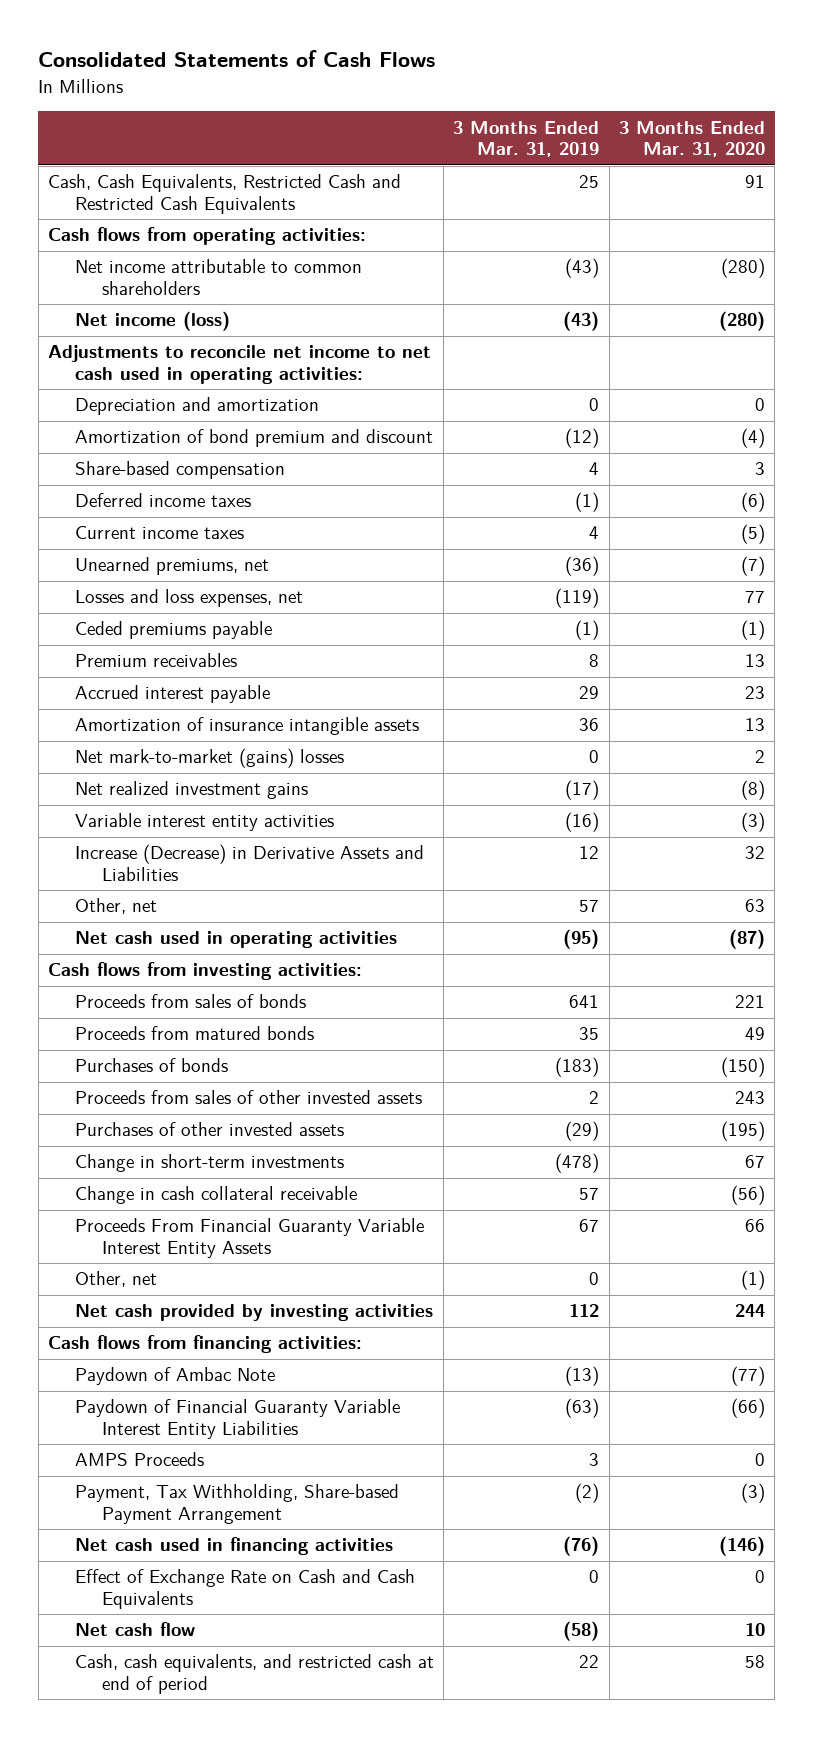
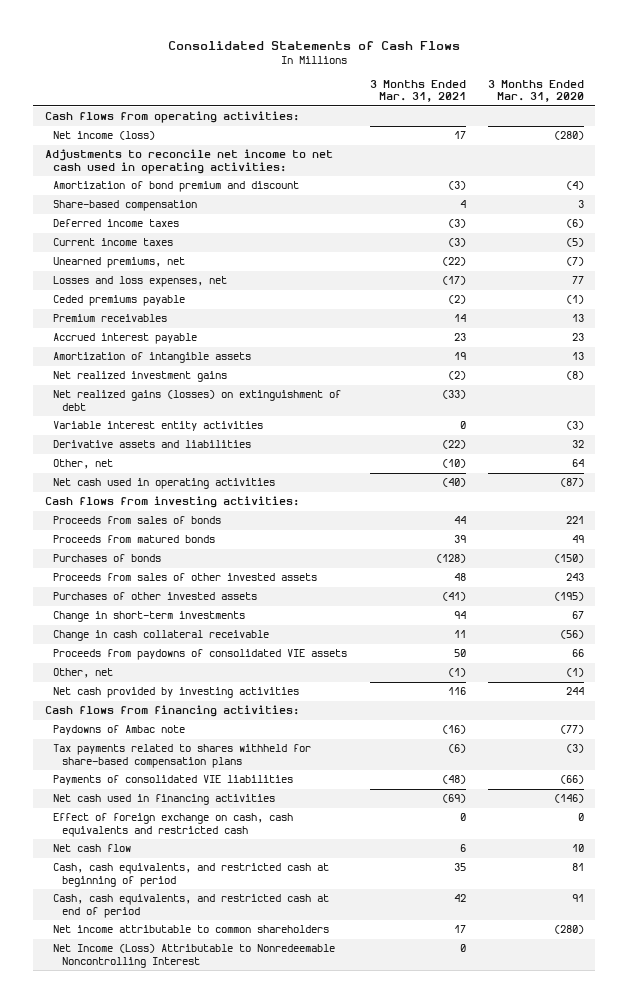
- | 3 Months Ended Mar. 31, 2019 | 3 Months Ended Mar. 31, 2020
+ | 3 Months Ended Mar. 31, 2021 | 3 Months Ended Mar. 31, 2020
- Cash, Cash Equivalents, Restricted Cash and Restricted Cash Equivalents | 25 | 91
- Depreciation and amortization | 0 | 0
- Amortization of insurance intangible assets | 36 | 13
- Net mark-to-market (gains) losses | 0 | 2
+ Amortization of intangible assets | 19 | 13
+ Net realized gains (losses) on extinguishment of debt | (33) |
- Increase (Decrease) in Derivative Assets and Liabilities | 12 | 32
- Other, net | 57 | 63
+ Derivative assets and liabilities | (22) | 32
+ Other, net | (10) | 64
- Proceeds From Financial Guaranty Variable Interest Entity Assets | 67 | 66
+ Proceeds from paydowns of consolidated VIE assets | 50 | 66
- Paydown of Ambac Note | (13) | (77)
- Paydown of Financial Guaranty Variable Interest Entity Liabilities | (63) | (66)
- AMPS Proceeds | 3 | 0
- Payment, Tax Withholding, Share-based Payment Arrangement | (2) | (3)
+ Paydowns of Ambac note | (16) | (77)
+ Tax payments related to shares withheld for share-based compensation plans | (6) | (3)
+ Payments of consolidated VIE liabilities | (48) | (66)
- Effect of Exchange Rate on Cash and Cash Equivalents | 0 | 0
+ Effect of foreign exchange on cash, cash equivalents and restricted cash | 0 | 0
- Cash, cash equivalents, and restricted cash at end of period | 22 | 58
+ Cash, cash equivalents, and restricted cash at beginning of period | 35 | 81
+ Cash, cash equivalents, and restricted cash at end of period | 42 | 91
moved down: Net income attributable to common shareholders | 17 | (280)
+ Net Income (Loss) Attributable to Nonredeemable Noncontrolling Interest | 0 |

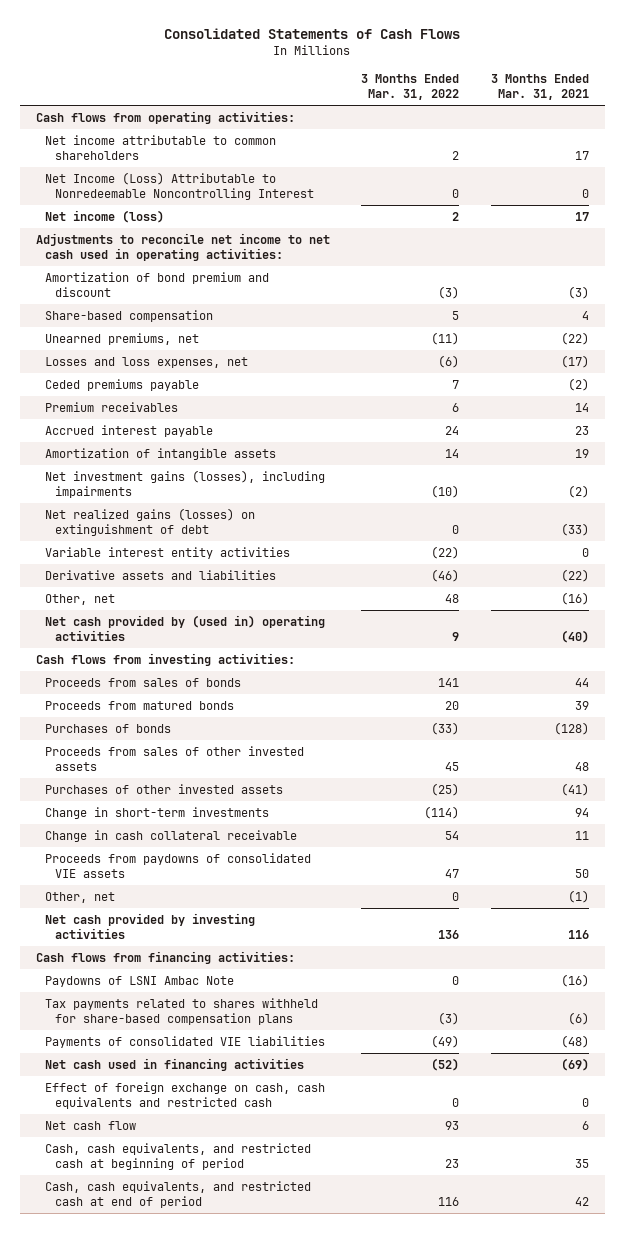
- | 3 Months Ended Mar. 31, 2021 | 3 Months Ended Mar. 31, 2020
+ | 3 Months Ended Mar. 31, 2022 | 3 Months Ended Mar. 31, 2021
moved up: Net income attributable to common shareholders | 2 | 17
moved up: Net Income (Loss) Attributable to Nonredeemable Noncontrolling Interest | 0 | 0
- Deferred income taxes | (3) | (6)
- Current income taxes | (3) | (5)
- Net realized investment gains | (2) | (8)
+ Net investment gains (losses), including impairments | (10) | (2)
- Other, net | (10) | 64
- Net cash used in operating activities | (40) | (87)
+ Other, net | 48 | (16)
+ Net cash provided by (used in) operating activities | 9 | (40)
- Paydowns of Ambac note | (16) | (77)
+ Paydowns of LSNI Ambac Note | 0 | (16)

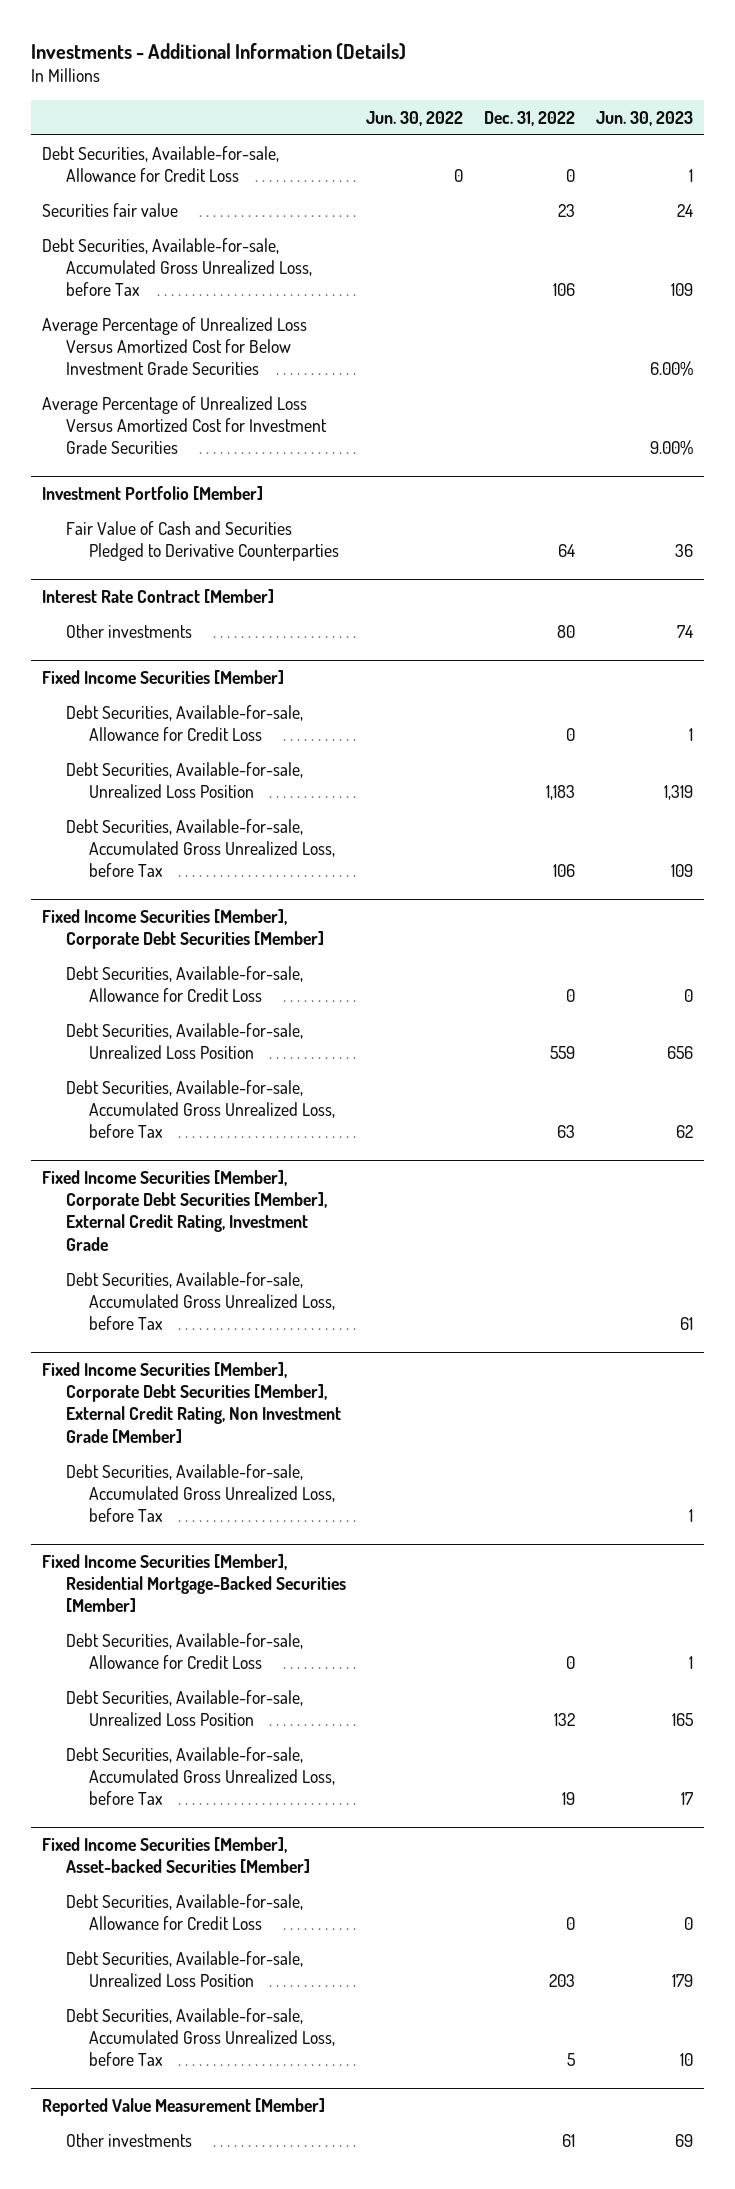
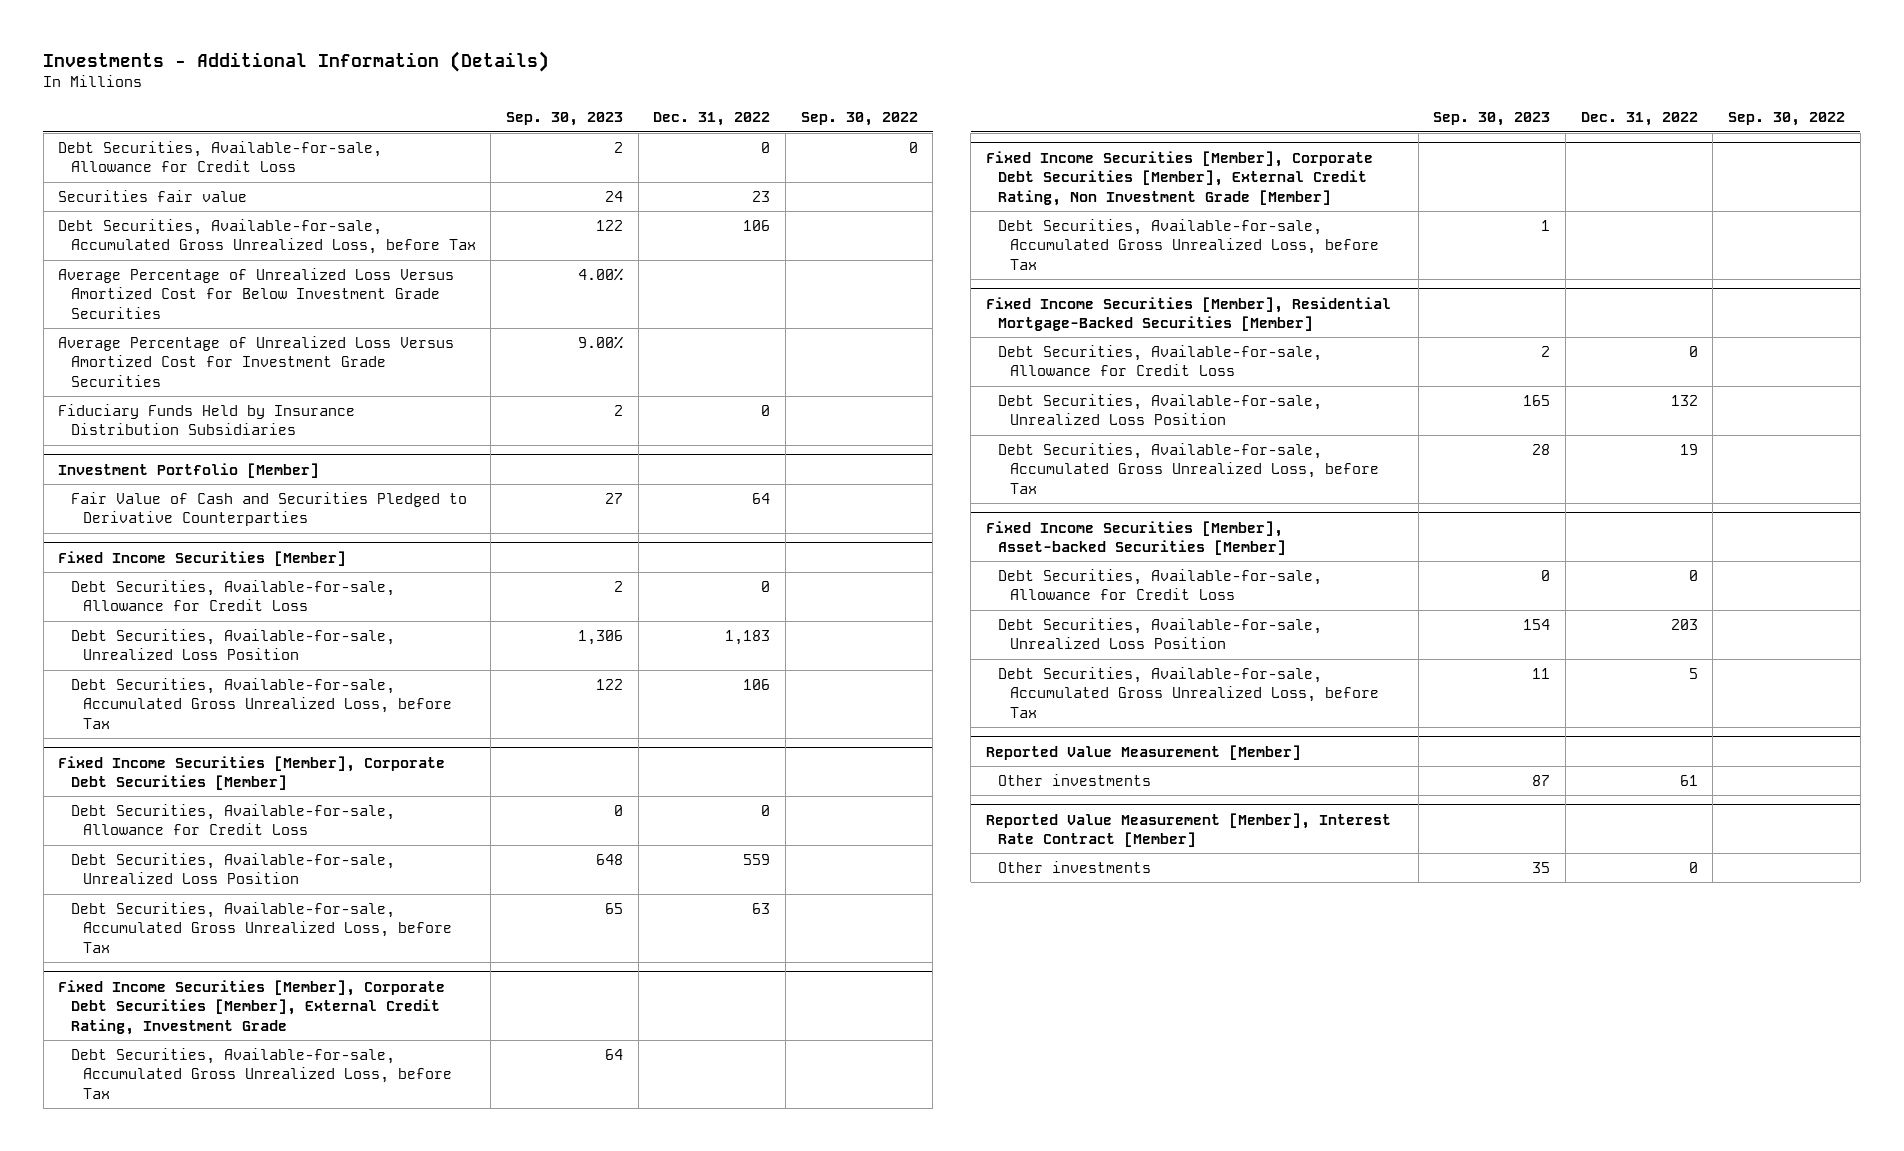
- | Jun. 30, 2022 | Dec. 31, 2022 | Jun. 30, 2023
+ | Sep. 30, 2023 | Dec. 31, 2022 | Sep. 30, 2022
+ Fiduciary Funds Held by Insurance Distribution Subsidiaries | 2 | 0 |
- Interest Rate Contract [Member]
- Other investments | | 80 | 74
+ Reported Value Measurement [Member], Interest Rate Contract [Member]
+ Other investments | 35 | 0 |

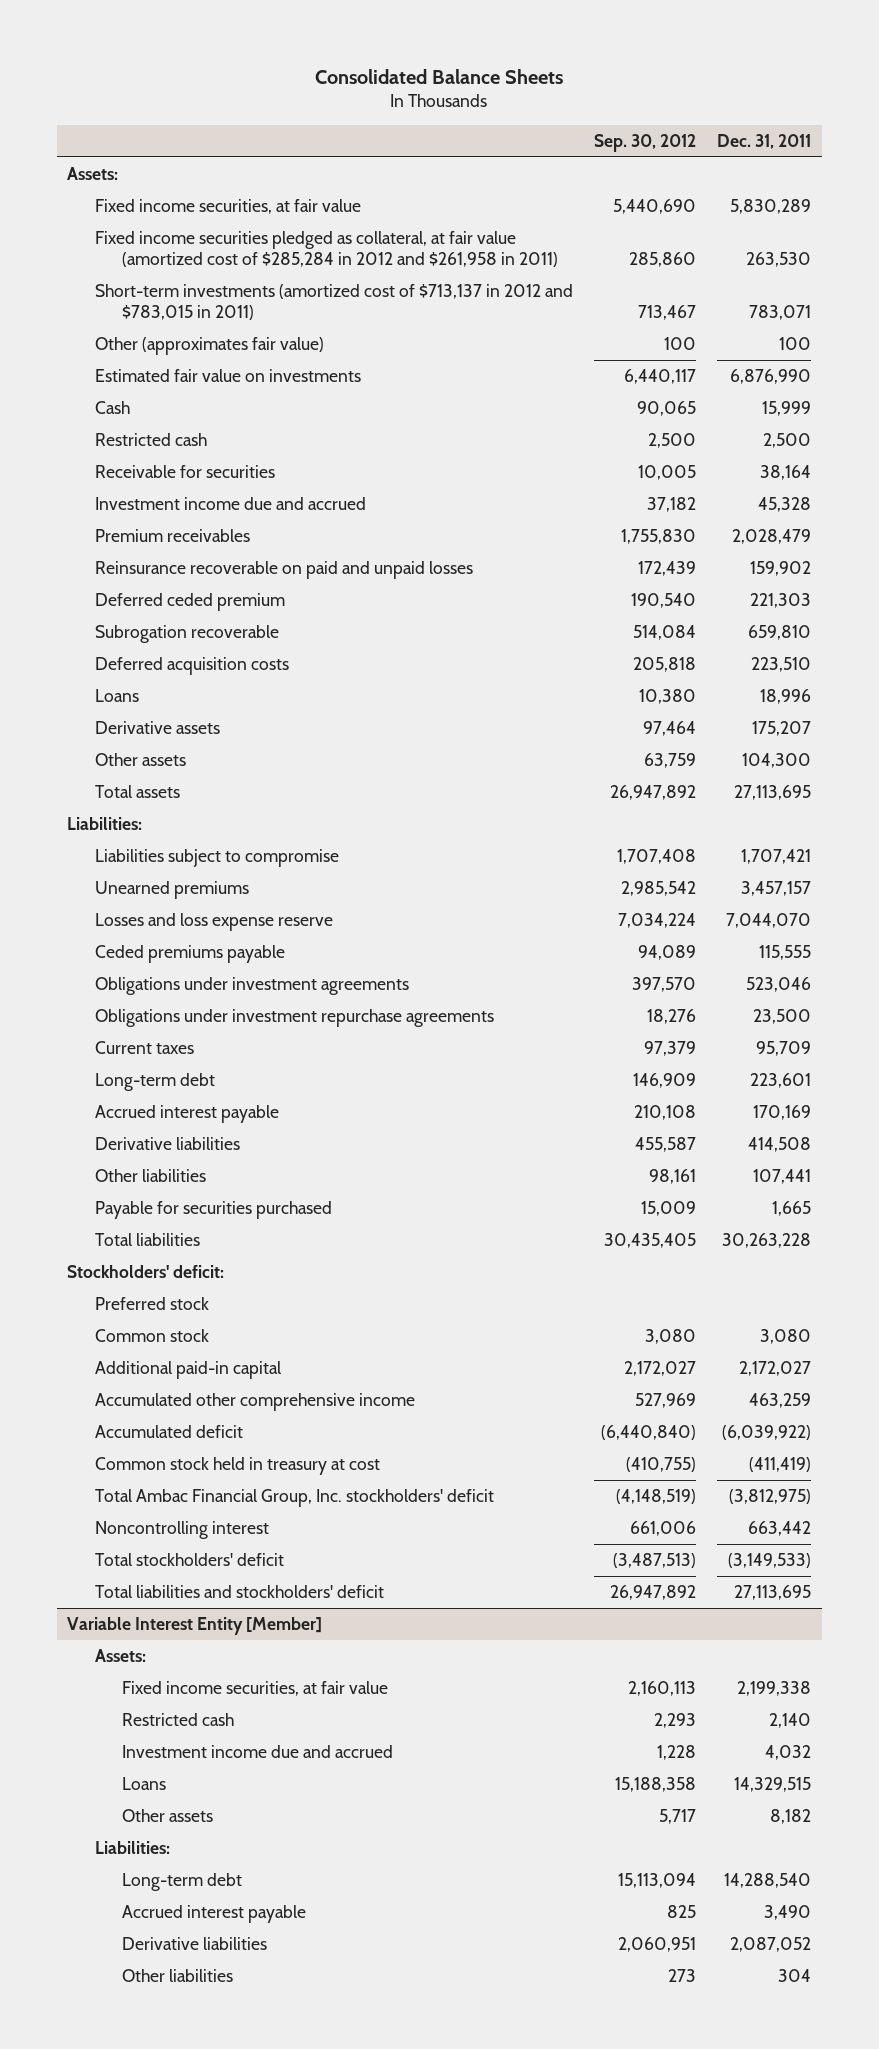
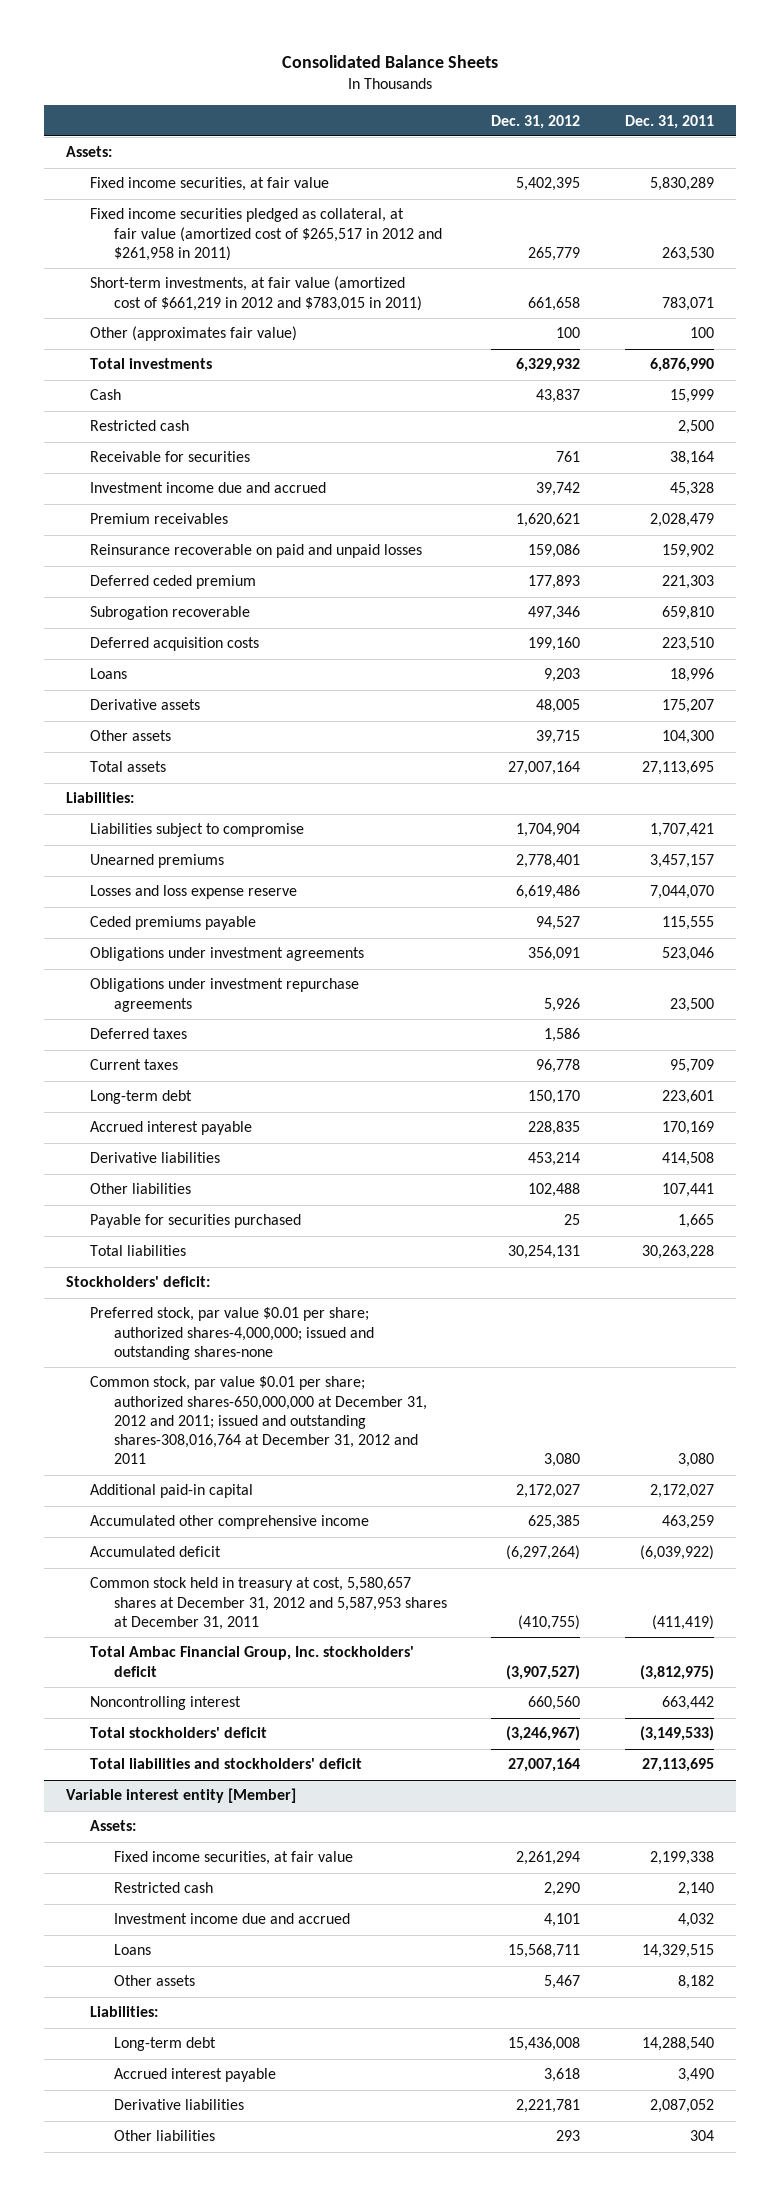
- | Sep. 30, 2012 | Dec. 31, 2011
+ | Dec. 31, 2012 | Dec. 31, 2011
- Fixed income securities pledged as collateral, at fair value (amortized cost of $285,284 in 2012 and $261,958 in 2011) | 285,860 | 263,530
- Short-term investments (amortized cost of $713,137 in 2012 and $783,015 in 2011) | 713,467 | 783,071
+ Fixed income securities pledged as collateral, at fair value (amortized cost of $265,517 in 2012 and $261,958 in 2011) | 265,779 | 263,530
+ Short-term investments, at fair value (amortized cost of $661,219 in 2012 and $783,015 in 2011) | 661,658 | 783,071
- Estimated fair value on investments | 6,440,117 | 6,876,990
+ Total investments | 6,329,932 | 6,876,990
+ Deferred taxes | 1,586 |
- Preferred stock
- Common stock | 3,080 | 3,080
+ Preferred stock, par value $0.01 per share; authorized shares-4,000,000; issued and outstanding shares-none
+ Common stock, par value $0.01 per share; authorized shares-650,000,000 at December 31, 2012 and 2011; issued and outstanding shares-308,016,764 at December 31, 2012 and 2011 | 3,080 | 3,080
- Common stock held in treasury at cost | (410,755) | (411,419)
+ Common stock held in treasury at cost, 5,580,657 shares at December 31, 2012 and 5,587,953 shares at December 31, 2011 | (410,755) | (411,419)
- Variable Interest Entity [Member]
+ Variable interest entity [Member]

